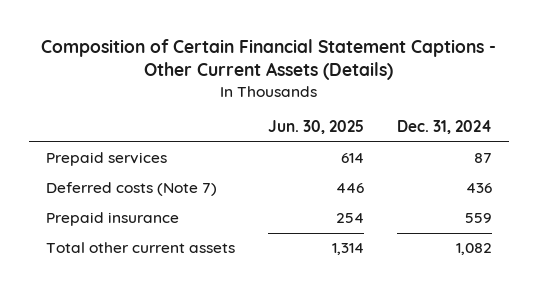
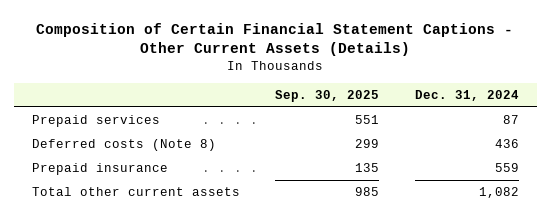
- | Jun. 30, 2025 | Dec. 31, 2024
+ | Sep. 30, 2025 | Dec. 31, 2024
- Deferred costs (Note 7) | 446 | 436
+ Deferred costs (Note 8) | 299 | 436

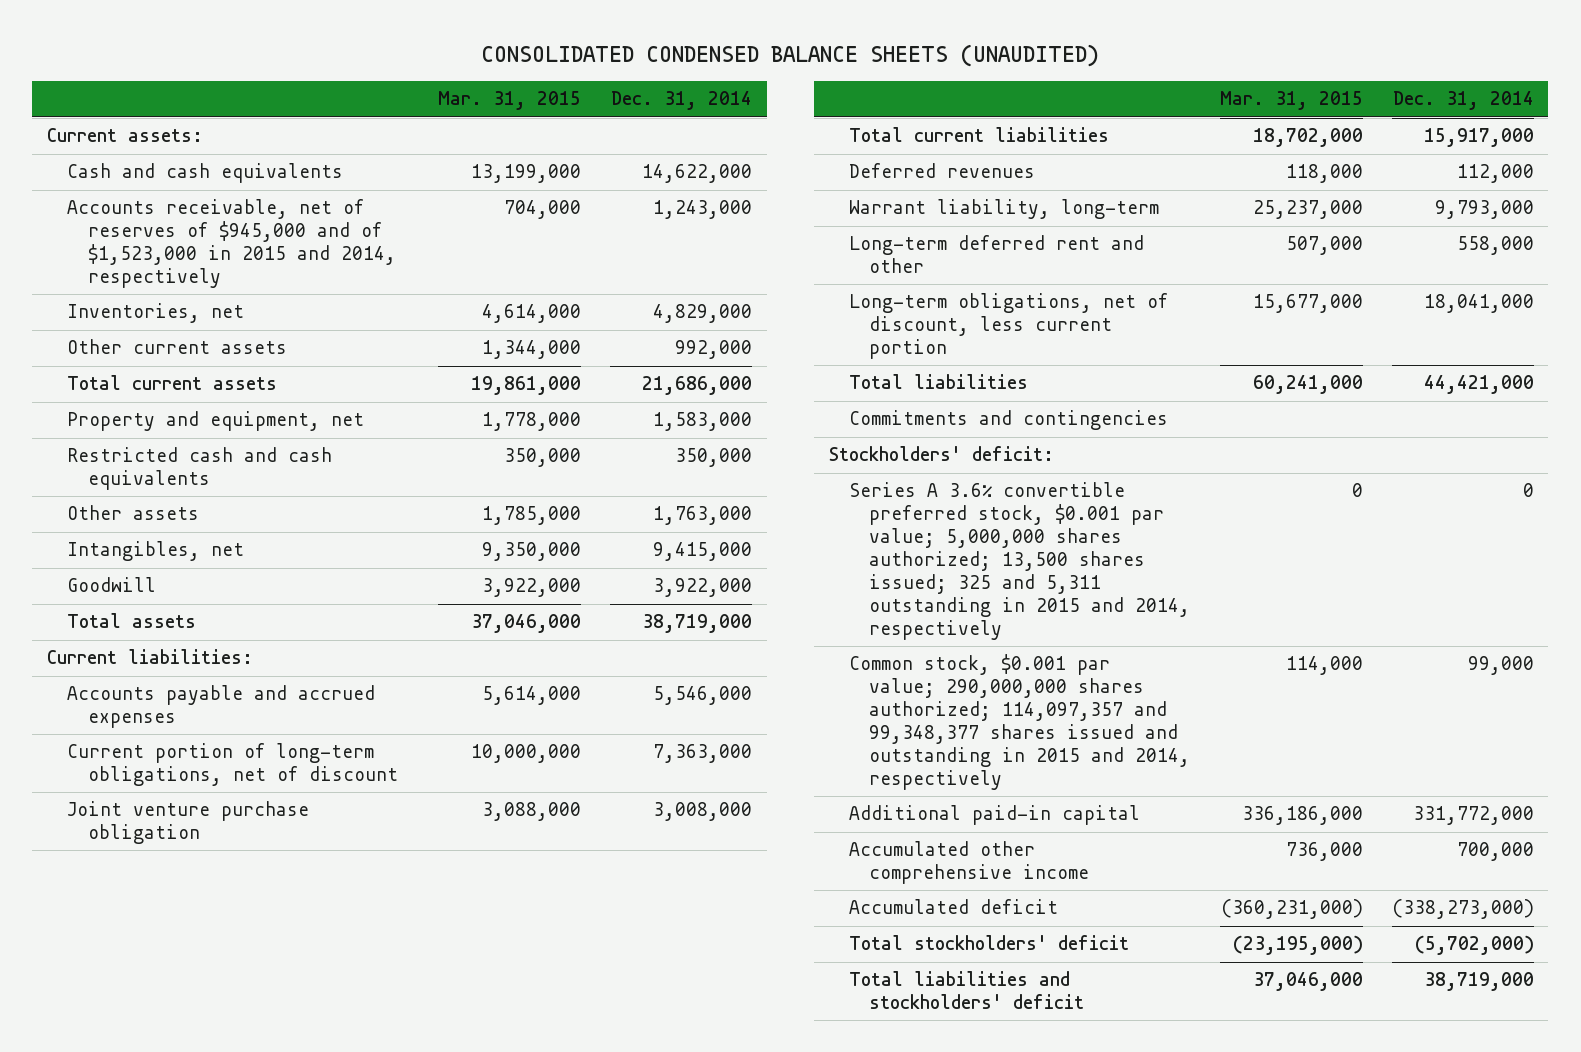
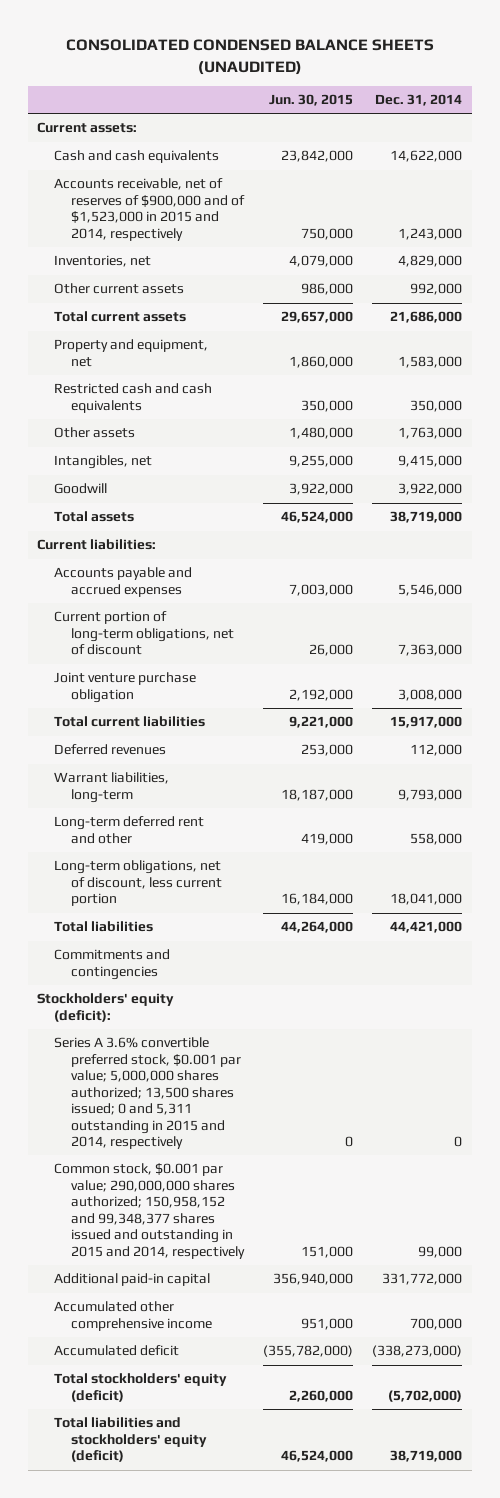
- | Mar. 31, 2015 | Dec. 31, 2014
+ | Jun. 30, 2015 | Dec. 31, 2014
- Accounts receivable, net of reserves of $945,000 and of $1,523,000 in 2015 and 2014, respectively | 704,000 | 1,243,000
+ Accounts receivable, net of reserves of $900,000 and of $1,523,000 in 2015 and 2014, respectively | 750,000 | 1,243,000
- Warrant liability, long-term | 25,237,000 | 9,793,000
+ Warrant liabilities, long-term | 18,187,000 | 9,793,000
- Stockholders' deficit:
- Series A 3.6% convertible preferred stock, $0.001 par value; 5,000,000 shares authorized; 13,500 shares issued; 325 and 5,311 outstanding in 2015 and 2014, respectively | 0 | 0
- Common stock, $0.001 par value; 290,000,000 shares authorized; 114,097,357 and 99,348,377 shares issued and outstanding in 2015 and 2014, respectively | 114,000 | 99,000
+ Stockholders' equity (deficit):
+ Series A 3.6% convertible preferred stock, $0.001 par value; 5,000,000 shares authorized; 13,500 shares issued; 0 and 5,311 outstanding in 2015 and 2014, respectively | 0 | 0
+ Common stock, $0.001 par value; 290,000,000 shares authorized; 150,958,152 and 99,348,377 shares issued and outstanding in 2015 and 2014, respectively | 151,000 | 99,000
- Total stockholders' deficit | (23,195,000) | (5,702,000)
- Total liabilities and stockholders' deficit | 37,046,000 | 38,719,000
+ Total stockholders' equity (deficit) | 2,260,000 | (5,702,000)
+ Total liabilities and stockholders' equity (deficit) | 46,524,000 | 38,719,000

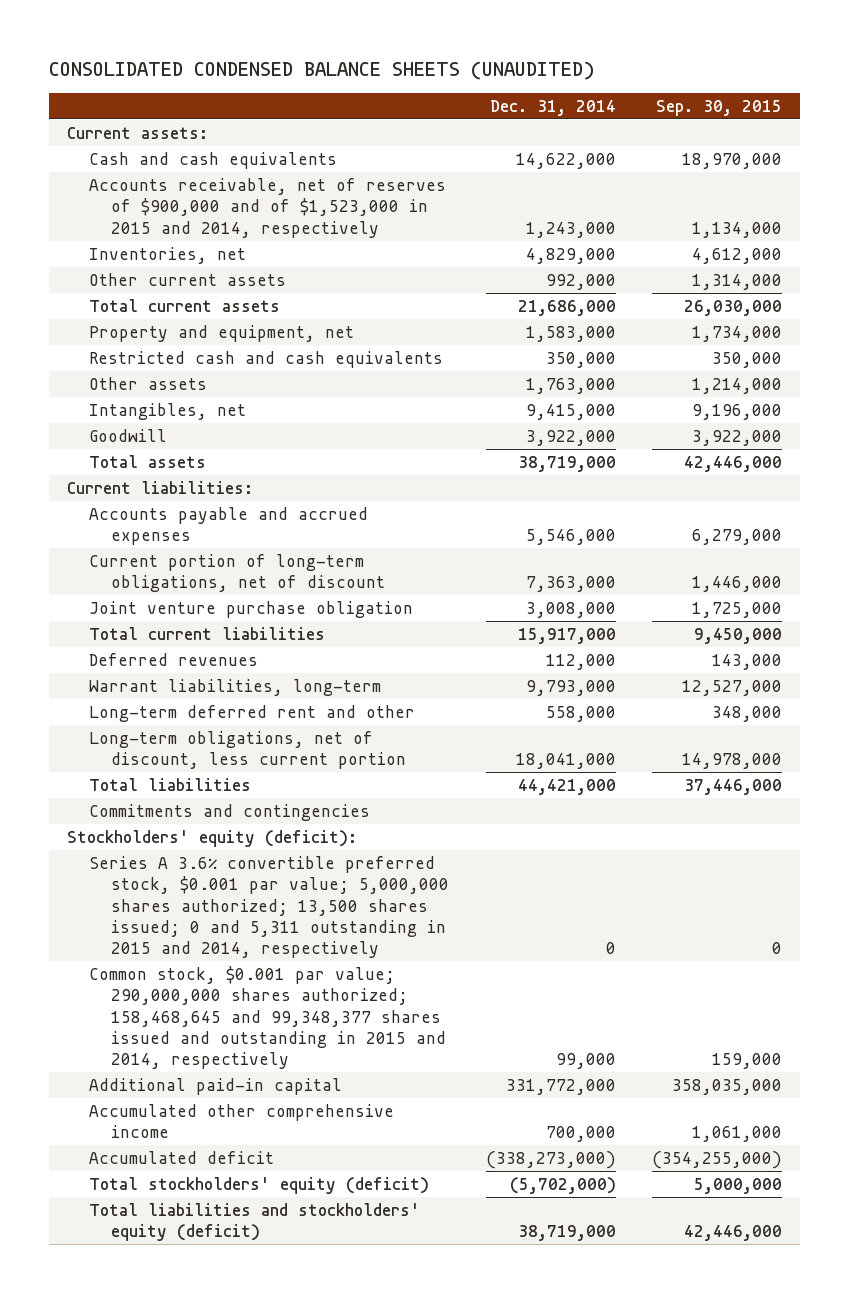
- | Jun. 30, 2015 | Dec. 31, 2014
+ | Dec. 31, 2014 | Sep. 30, 2015
- Common stock, $0.001 par value; 290,000,000 shares authorized; 150,958,152 and 99,348,377 shares issued and outstanding in 2015 and 2014, respectively | 151,000 | 99,000
+ Common stock, $0.001 par value; 290,000,000 shares authorized; 158,468,645 and 99,348,377 shares issued and outstanding in 2015 and 2014, respectively | 99,000 | 159,000

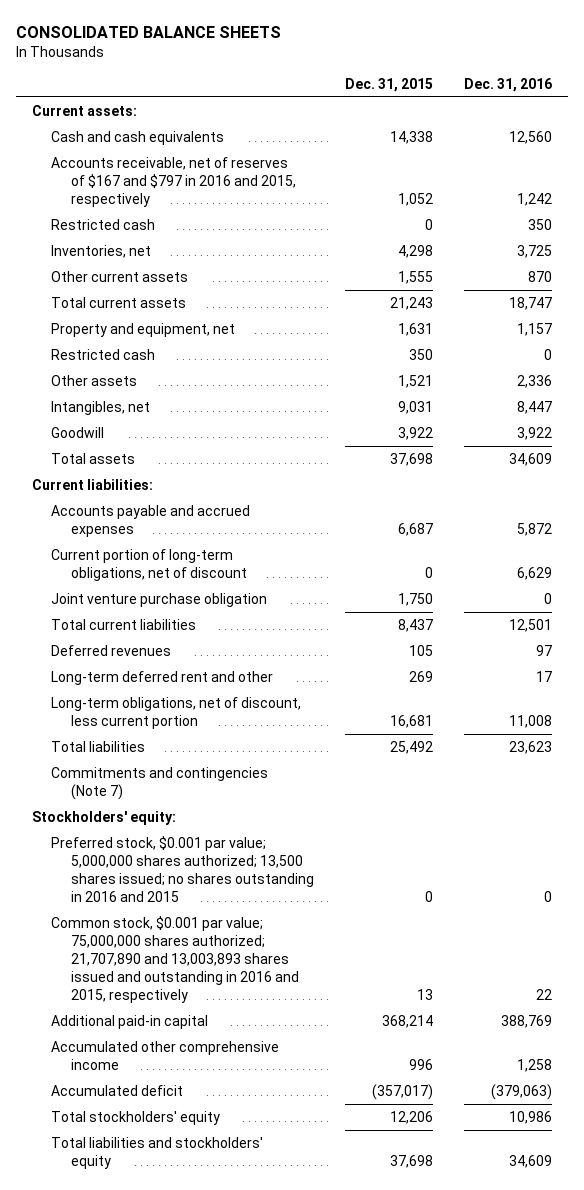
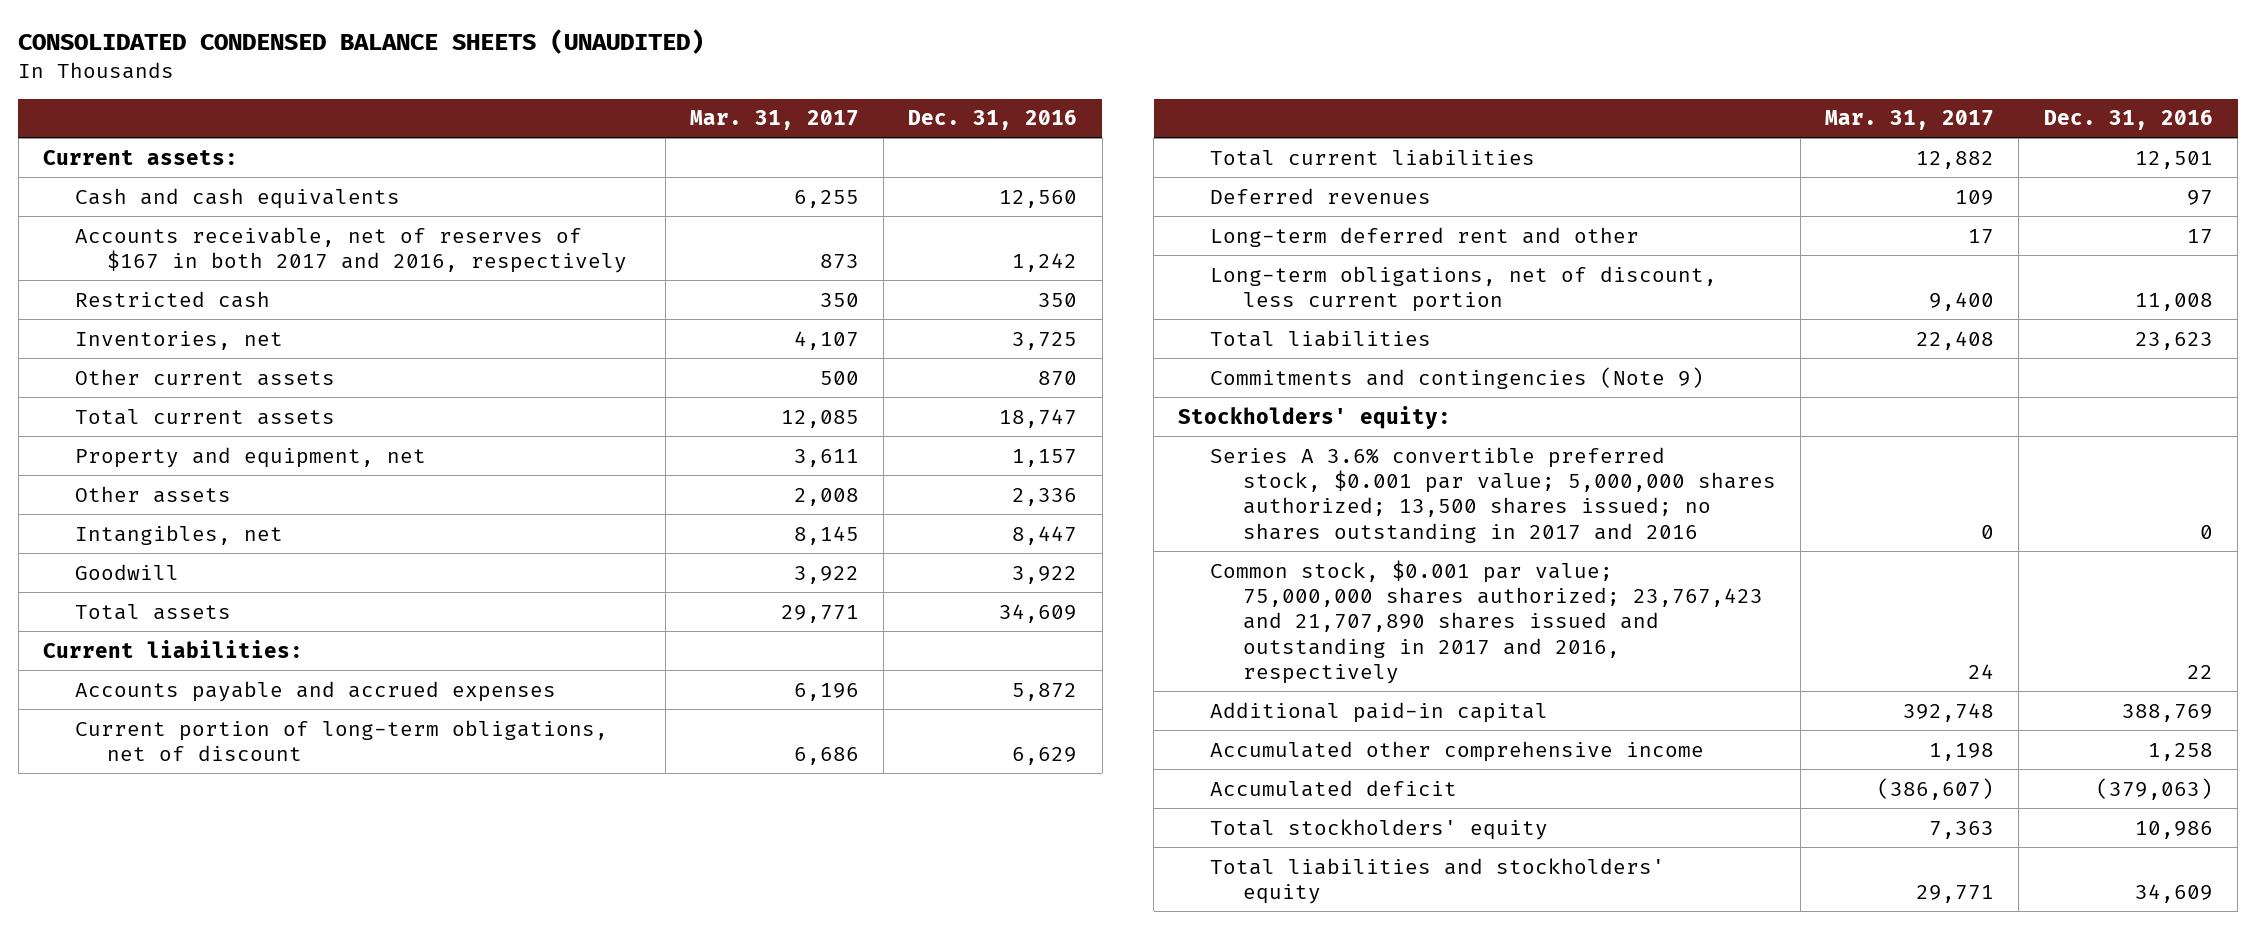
- CONSOLIDATED BALANCE SHEETS
+ CONSOLIDATED CONDENSED BALANCE SHEETS (UNAUDITED)
- | Dec. 31, 2015 | Dec. 31, 2016
+ | Mar. 31, 2017 | Dec. 31, 2016
- Accounts receivable, net of reserves of $167 and $797 in 2016 and 2015, respectively | 1,052 | 1,242
+ Accounts receivable, net of reserves of $167 in both 2017 and 2016, respectively | 873 | 1,242
- Restricted cash | 350 | 0
- Joint venture purchase obligation | 1,750 | 0
- Commitments and contingencies (Note 7)
+ Commitments and contingencies (Note 9)
- Preferred stock, $0.001 par value; 5,000,000 shares authorized; 13,500 shares issued; no shares outstanding in 2016 and 2015 | 0 | 0
- Common stock, $0.001 par value; 75,000,000 shares authorized; 21,707,890 and 13,003,893 shares issued and outstanding in 2016 and 2015, respectively | 13 | 22
+ Series A 3.6% convertible preferred stock, $0.001 par value; 5,000,000 shares authorized; 13,500 shares issued; no shares outstanding in 2017 and 2016 | 0 | 0
+ Common stock, $0.001 par value; 75,000,000 shares authorized; 23,767,423 and 21,707,890 shares issued and outstanding in 2017 and 2016, respectively | 24 | 22

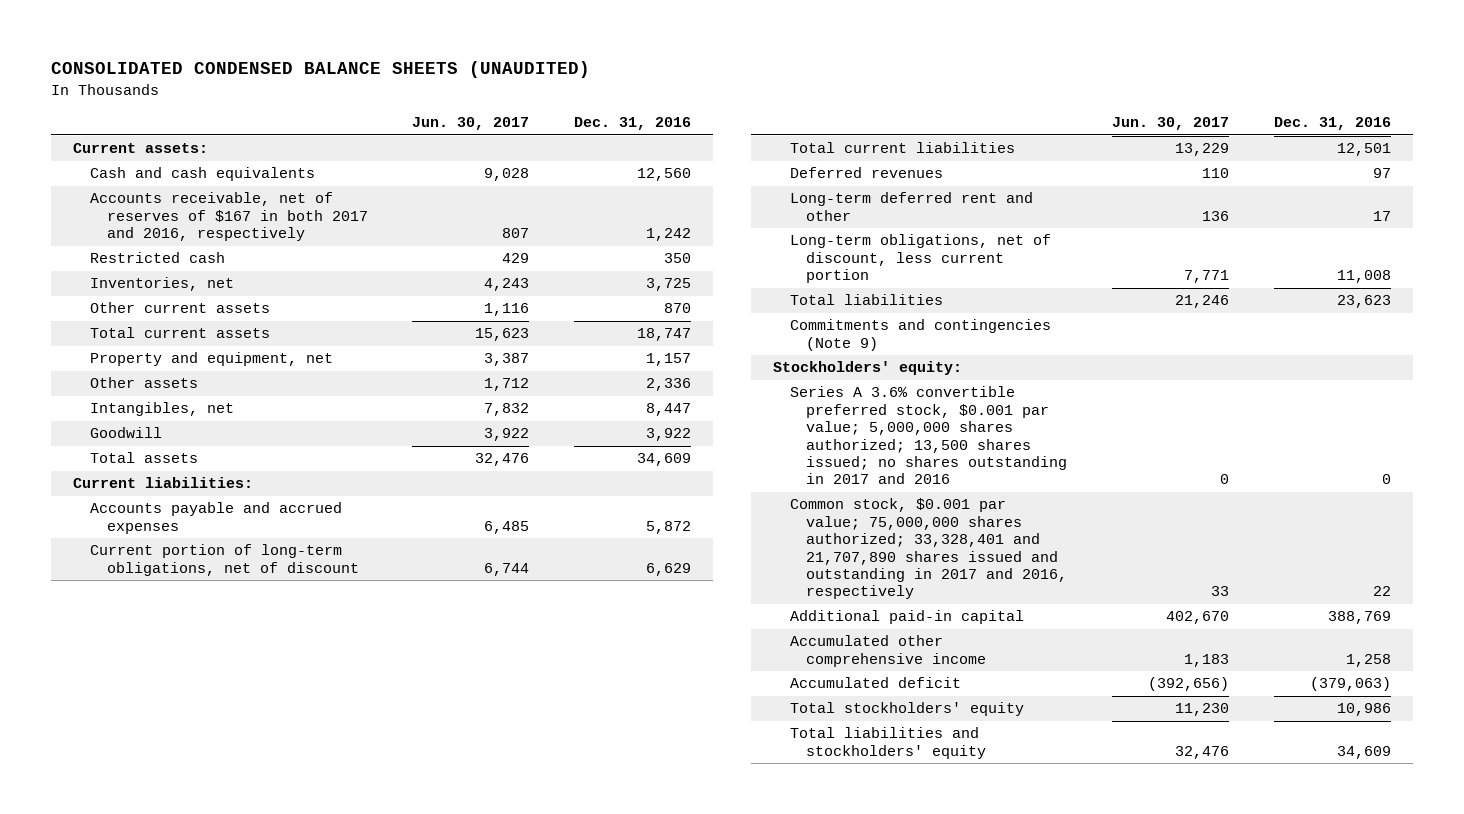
- | Mar. 31, 2017 | Dec. 31, 2016
+ | Jun. 30, 2017 | Dec. 31, 2016
- Common stock, $0.001 par value; 75,000,000 shares authorized; 23,767,423 and 21,707,890 shares issued and outstanding in 2017 and 2016, respectively | 24 | 22
+ Common stock, $0.001 par value; 75,000,000 shares authorized; 33,328,401 and 21,707,890 shares issued and outstanding in 2017 and 2016, respectively | 33 | 22

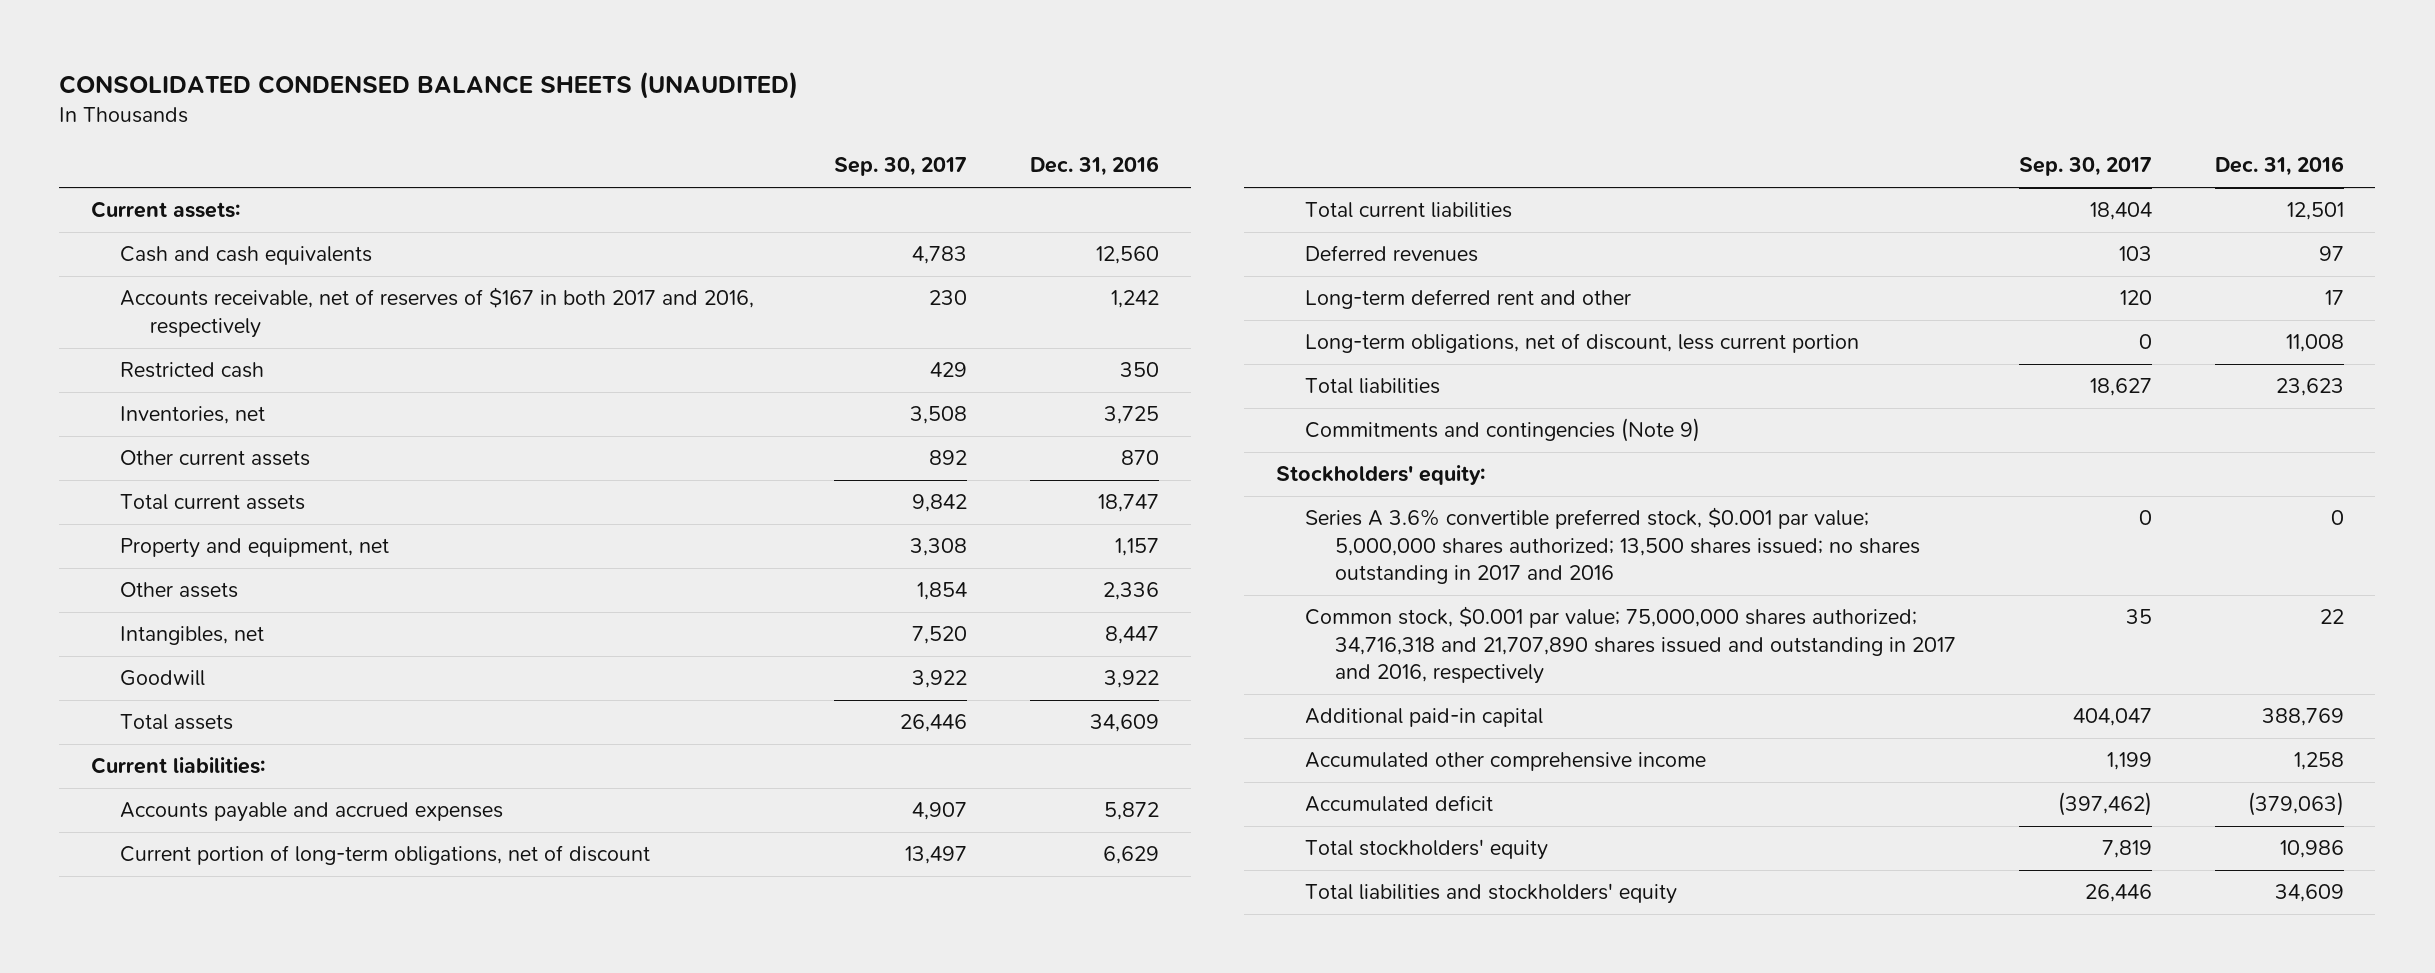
- | Jun. 30, 2017 | Dec. 31, 2016
+ | Sep. 30, 2017 | Dec. 31, 2016
- Common stock, $0.001 par value; 75,000,000 shares authorized; 33,328,401 and 21,707,890 shares issued and outstanding in 2017 and 2016, respectively | 33 | 22
+ Common stock, $0.001 par value; 75,000,000 shares authorized; 34,716,318 and 21,707,890 shares issued and outstanding in 2017 and 2016, respectively | 35 | 22

